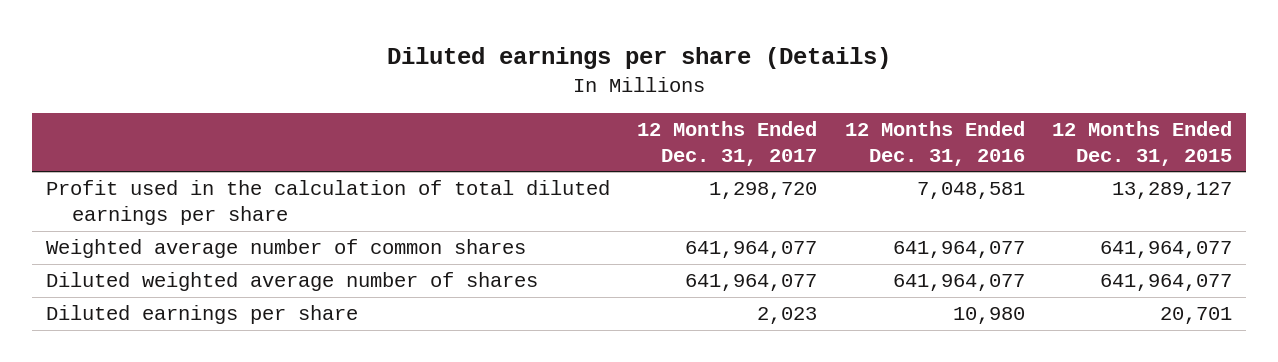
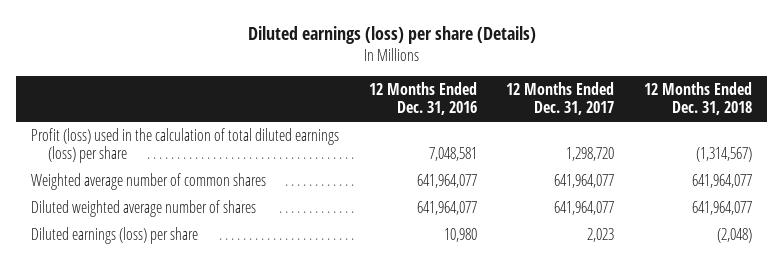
- Diluted earnings per share (Details)
+ Diluted earnings (loss) per share (Details)
- | 12 Months Ended Dec. 31, 2017 | 12 Months Ended Dec. 31, 2016 | 12 Months Ended Dec. 31, 2015
+ | 12 Months Ended Dec. 31, 2016 | 12 Months Ended Dec. 31, 2017 | 12 Months Ended Dec. 31, 2018
- Profit used in the calculation of total diluted earnings per share | 1,298,720 | 7,048,581 | 13,289,127
+ Profit (loss) used in the calculation of total diluted earnings (loss) per share | 7,048,581 | 1,298,720 | (1,314,567)
- Diluted earnings per share | 2,023 | 10,980 | 20,701
+ Diluted earnings (loss) per share | 10,980 | 2,023 | (2,048)

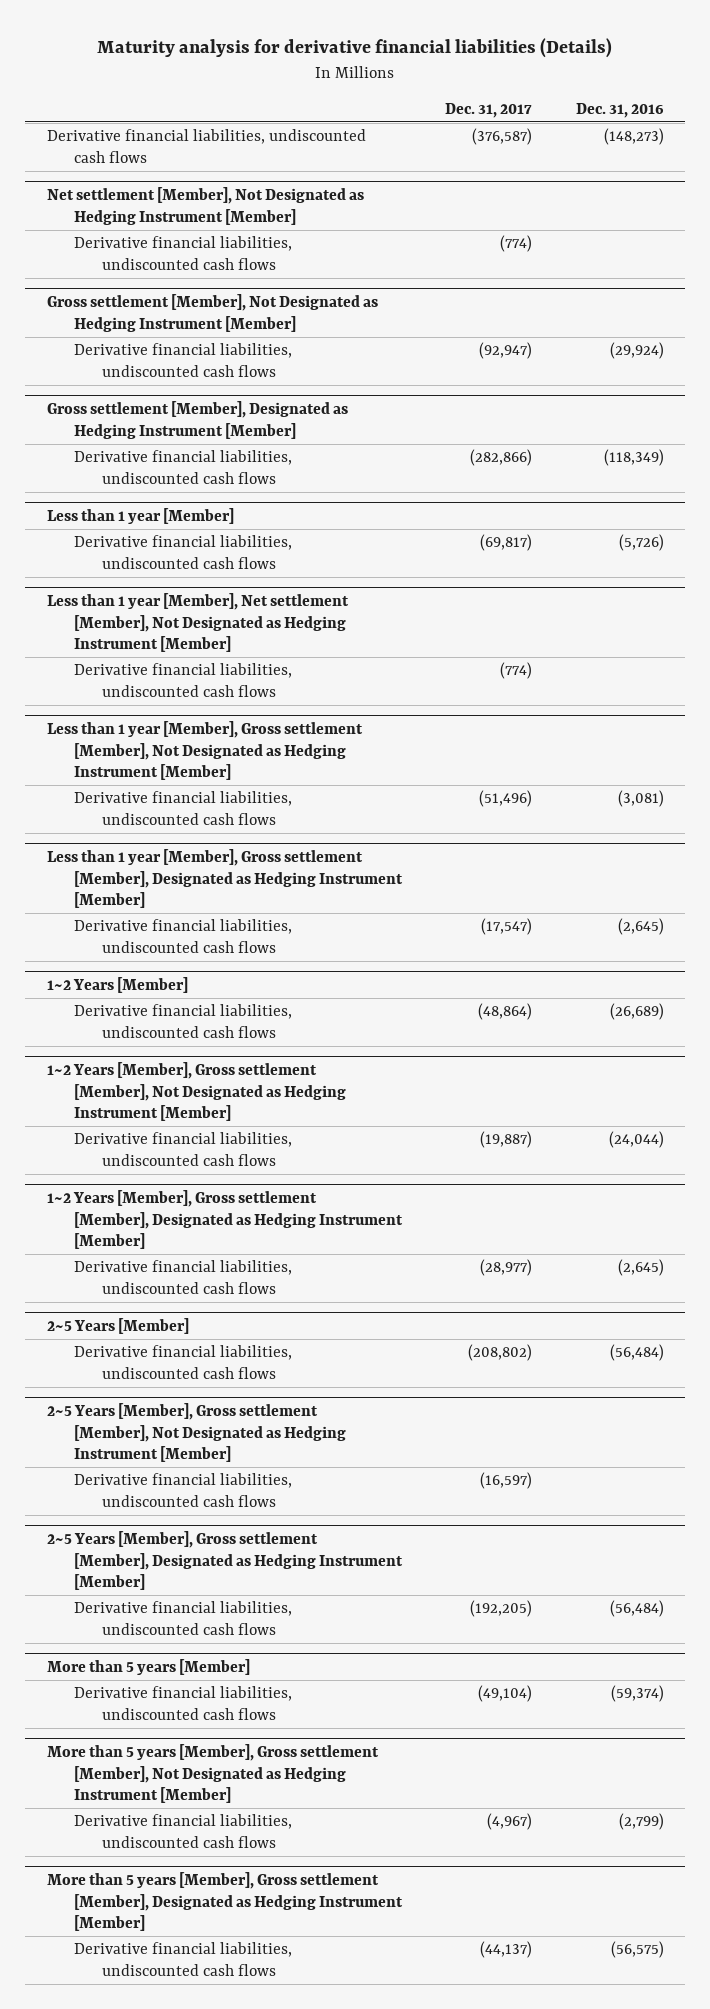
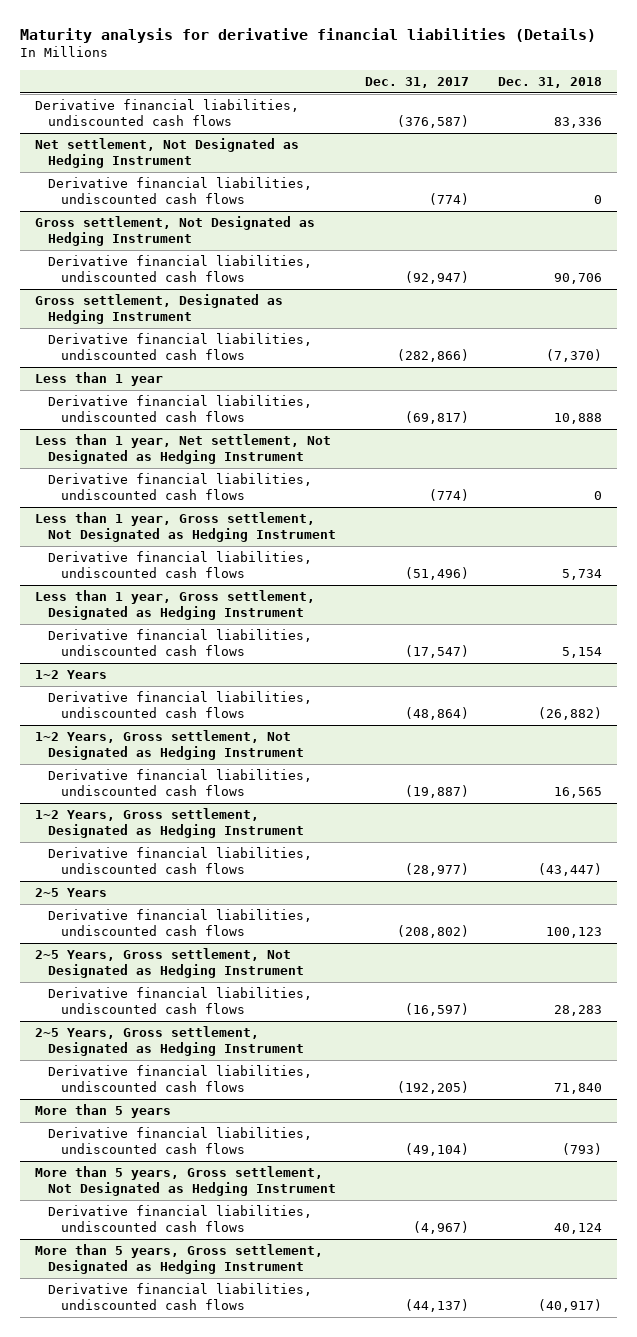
- | Dec. 31, 2017 | Dec. 31, 2016
+ | Dec. 31, 2017 | Dec. 31, 2018
- Net settlement [Member], Not Designated as Hedging Instrument [Member]
+ Net settlement, Not Designated as Hedging Instrument
- Gross settlement [Member], Not Designated as Hedging Instrument [Member]
+ Gross settlement, Not Designated as Hedging Instrument
- Gross settlement [Member], Designated as Hedging Instrument [Member]
+ Gross settlement, Designated as Hedging Instrument
- Less than 1 year [Member]
+ Less than 1 year
- Less than 1 year [Member], Net settlement [Member], Not Designated as Hedging Instrument [Member]
+ Less than 1 year, Net settlement, Not Designated as Hedging Instrument
- Less than 1 year [Member], Gross settlement [Member], Not Designated as Hedging Instrument [Member]
+ Less than 1 year, Gross settlement, Not Designated as Hedging Instrument
- Less than 1 year [Member], Gross settlement [Member], Designated as Hedging Instrument [Member]
+ Less than 1 year, Gross settlement, Designated as Hedging Instrument
- 1~2 Years [Member]
+ 1~2 Years
- 1~2 Years [Member], Gross settlement [Member], Not Designated as Hedging Instrument [Member]
+ 1~2 Years, Gross settlement, Not Designated as Hedging Instrument
- 1~2 Years [Member], Gross settlement [Member], Designated as Hedging Instrument [Member]
+ 1~2 Years, Gross settlement, Designated as Hedging Instrument
- 2~5 Years [Member]
+ 2~5 Years
- 2~5 Years [Member], Gross settlement [Member], Not Designated as Hedging Instrument [Member]
+ 2~5 Years, Gross settlement, Not Designated as Hedging Instrument
- 2~5 Years [Member], Gross settlement [Member], Designated as Hedging Instrument [Member]
+ 2~5 Years, Gross settlement, Designated as Hedging Instrument
- More than 5 years [Member]
+ More than 5 years
- More than 5 years [Member], Gross settlement [Member], Not Designated as Hedging Instrument [Member]
+ More than 5 years, Gross settlement, Not Designated as Hedging Instrument
- More than 5 years [Member], Gross settlement [Member], Designated as Hedging Instrument [Member]
+ More than 5 years, Gross settlement, Designated as Hedging Instrument

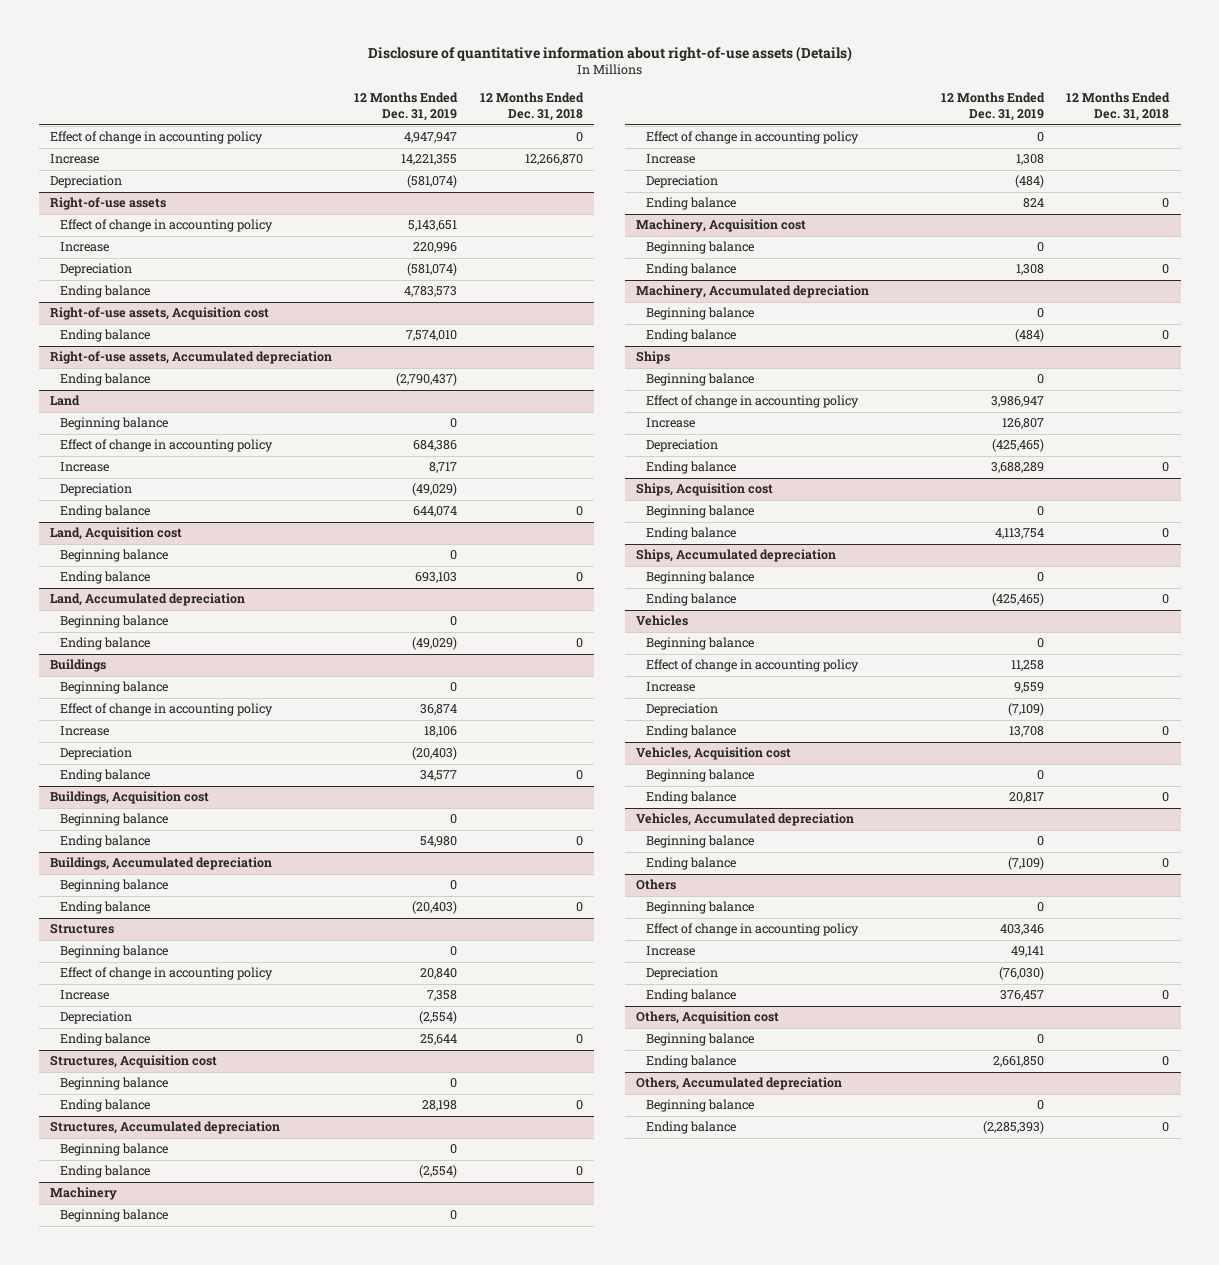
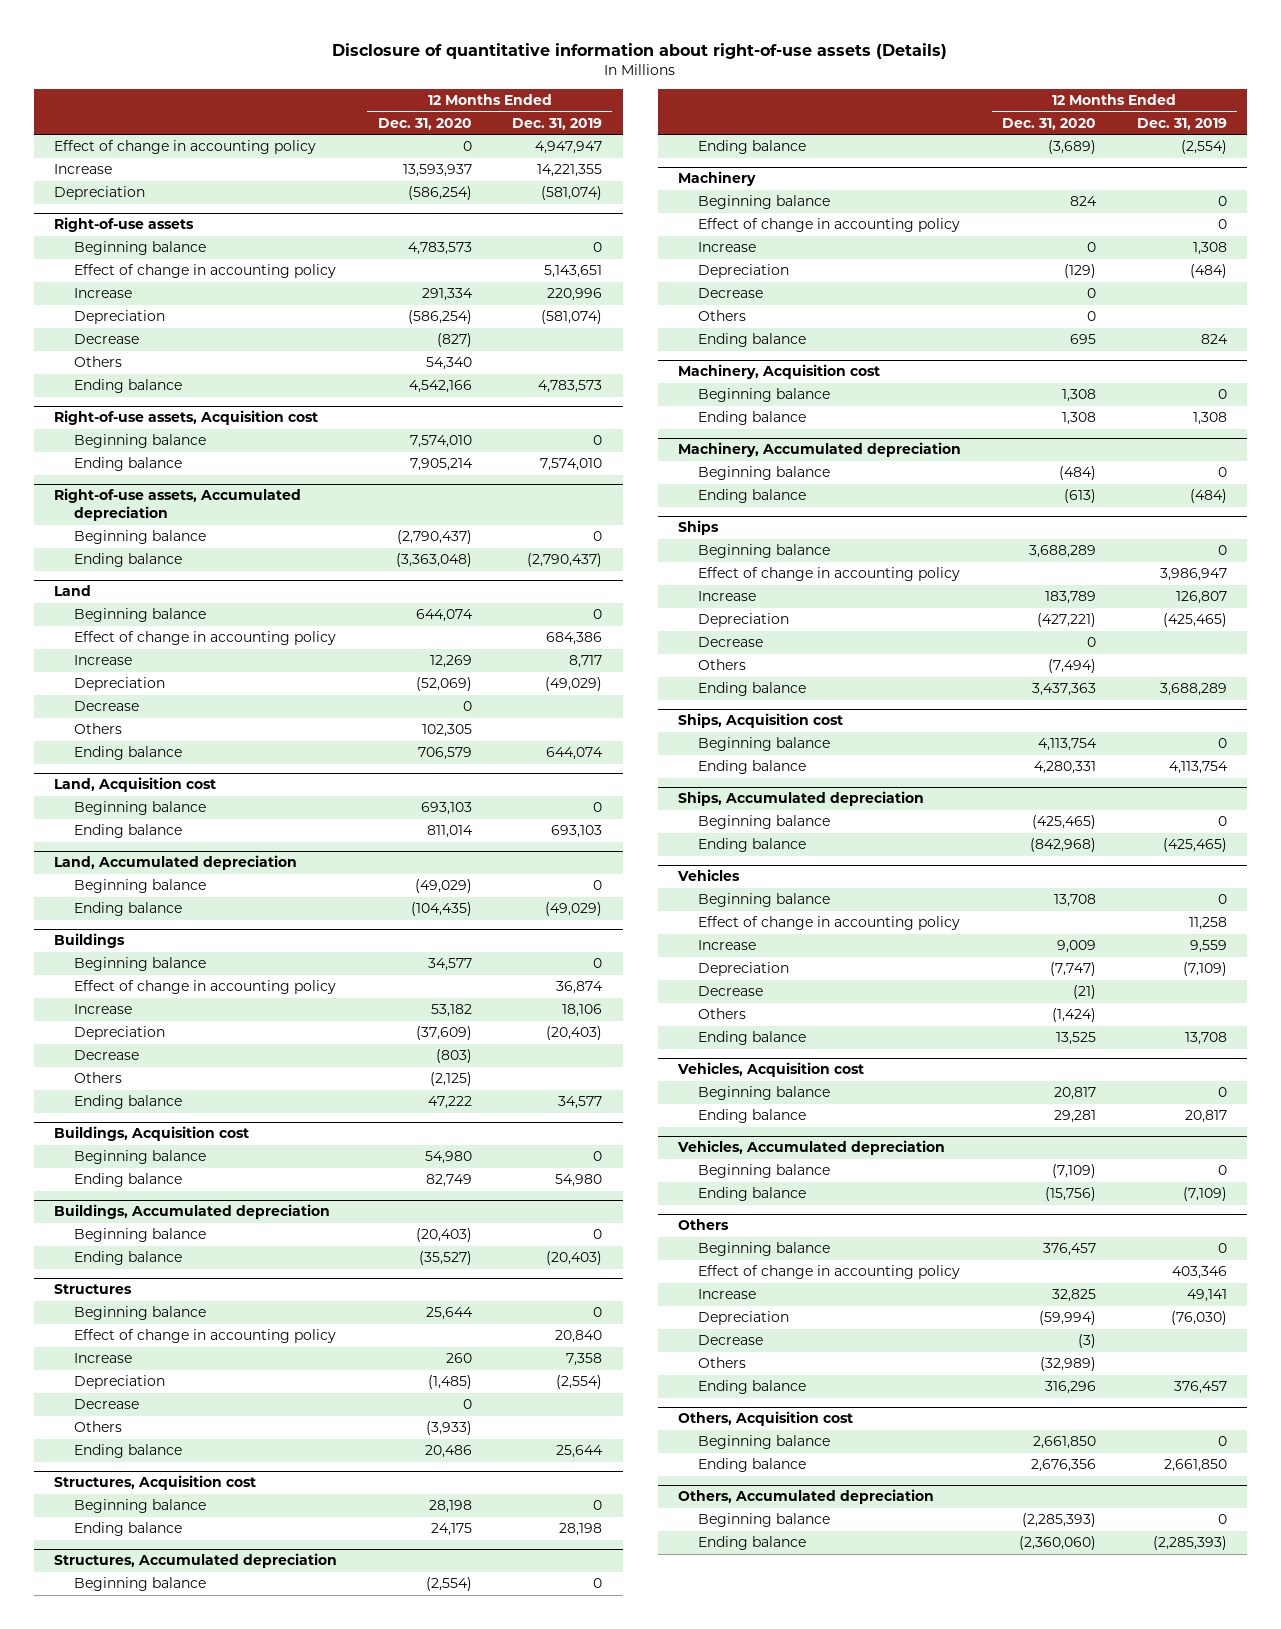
- | 12 Months Ended Dec. 31, 2019 | 12 Months Ended Dec. 31, 2018
+ | 12 Months Ended Dec. 31, 2020 | 12 Months Ended Dec. 31, 2019
@ Right-of-use assets
+ Beginning balance | 4,783,573 | 0
+ Decrease | (827) |
+ Others | 54,340 |
@ Right-of-use assets, Acquisition cost
+ Beginning balance | 7,574,010 | 0
@ Right-of-use assets, Accumulated depreciation
+ Beginning balance | (2,790,437) | 0
@ Land
+ Decrease | 0 |
+ Others | 102,305 |
@ Buildings
+ Decrease | (803) |
+ Others | (2,125) |
@ Structures
+ Decrease | 0 |
+ Others | (3,933) |
@ Machinery
+ Decrease | 0 |
+ Others | 0 |
@ Ships
+ Decrease | 0 |
+ Others | (7,494) |
@ Vehicles
+ Decrease | (21) |
+ Others | (1,424) |
@ Others
+ Decrease | (3) |
+ Others | (32,989) |

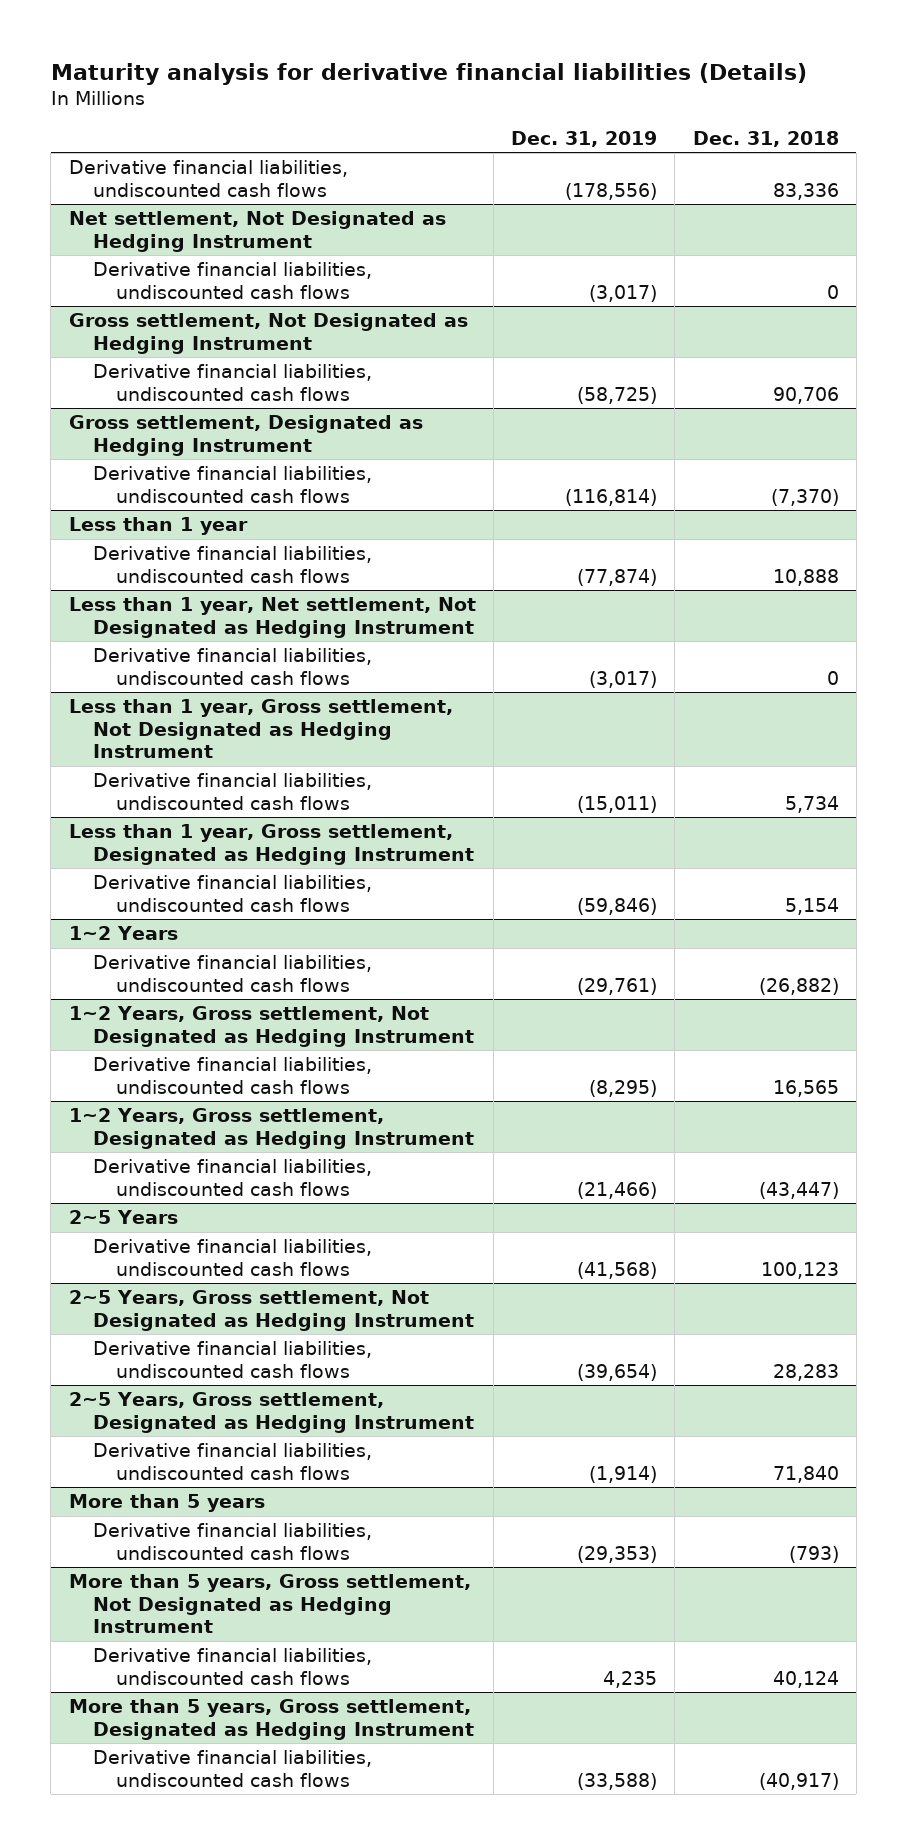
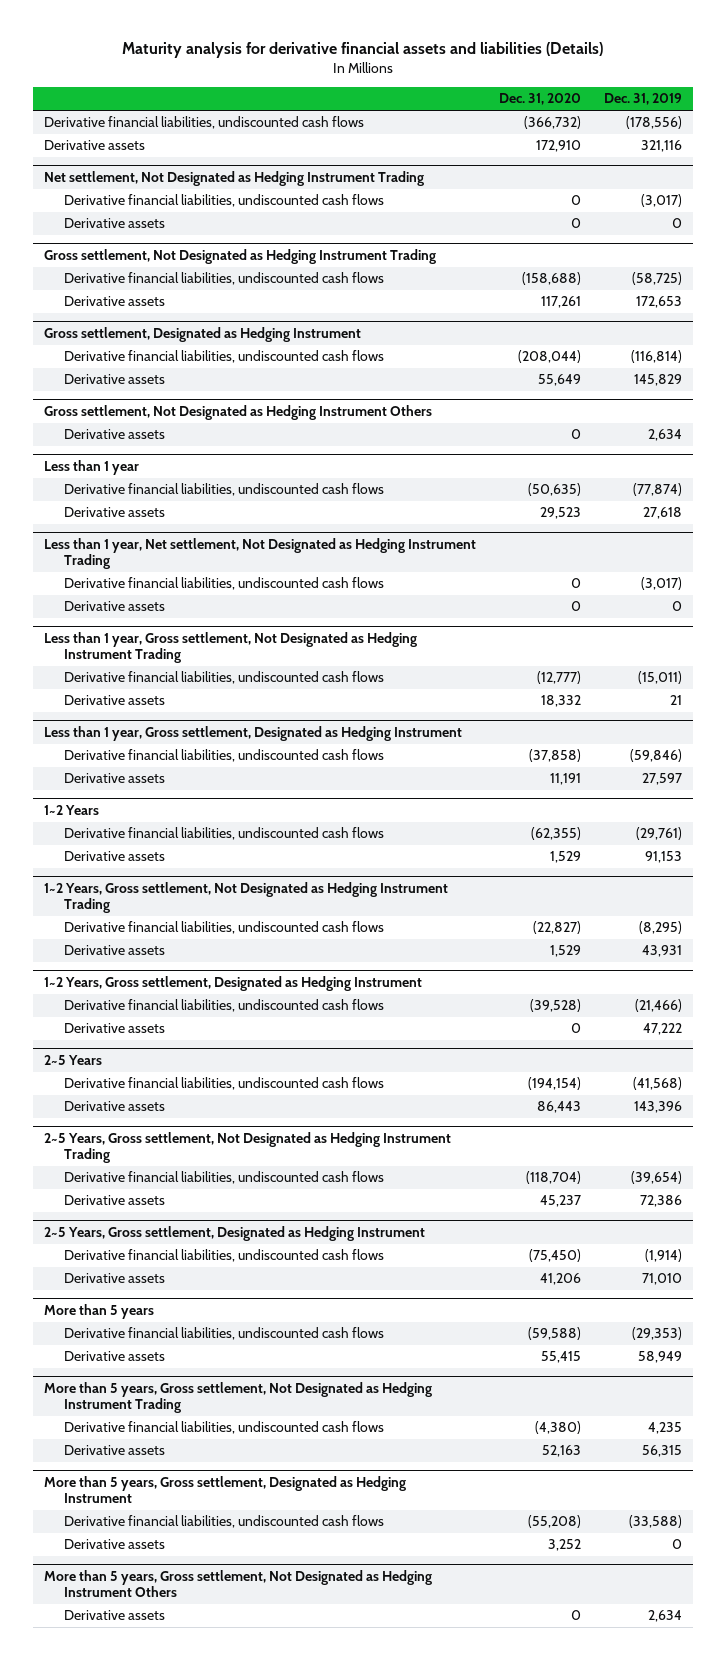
- Maturity analysis for derivative financial liabilities (Details)
+ Maturity analysis for derivative financial assets and liabilities (Details)
- | Dec. 31, 2019 | Dec. 31, 2018
+ | Dec. 31, 2020 | Dec. 31, 2019
- Net settlement, Not Designated as Hedging Instrument
+ Derivative assets | 172,910 | 321,116
+ Net settlement, Not Designated as Hedging Instrument Trading
- Gross settlement, Not Designated as Hedging Instrument
+ Derivative assets | 0 | 0
+ Gross settlement, Not Designated as Hedging Instrument Trading
+ Derivative assets | 117,261 | 172,653
@ Gross settlement, Designated as Hedging Instrument
+ Derivative assets | 55,649 | 145,829
+ Gross settlement, Not Designated as Hedging Instrument Others
+ Derivative assets | 0 | 2,634
- Less than 1 year, Net settlement, Not Designated as Hedging Instrument
@ Less than 1 year
+ Derivative assets | 29,523 | 27,618
+ Less than 1 year, Net settlement, Not Designated as Hedging Instrument Trading
- Less than 1 year, Gross settlement, Not Designated as Hedging Instrument
+ Derivative assets | 0 | 0
+ Less than 1 year, Gross settlement, Not Designated as Hedging Instrument Trading
+ Derivative assets | 18,332 | 21
@ Less than 1 year, Gross settlement, Designated as Hedging Instrument
+ Derivative assets | 11,191 | 27,597
- 1~2 Years, Gross settlement, Not Designated as Hedging Instrument
@ 1~2 Years
+ Derivative assets | 1,529 | 91,153
+ 1~2 Years, Gross settlement, Not Designated as Hedging Instrument Trading
+ Derivative assets | 1,529 | 43,931
@ 1~2 Years, Gross settlement, Designated as Hedging Instrument
+ Derivative assets | 0 | 47,222
- 2~5 Years, Gross settlement, Not Designated as Hedging Instrument
@ 2~5 Years
+ Derivative assets | 86,443 | 143,396
+ 2~5 Years, Gross settlement, Not Designated as Hedging Instrument Trading
+ Derivative assets | 45,237 | 72,386
@ 2~5 Years, Gross settlement, Designated as Hedging Instrument
+ Derivative assets | 41,206 | 71,010
- More than 5 years, Gross settlement, Not Designated as Hedging Instrument
@ More than 5 years
+ Derivative assets | 55,415 | 58,949
+ More than 5 years, Gross settlement, Not Designated as Hedging Instrument Trading
+ Derivative assets | 52,163 | 56,315
@ More than 5 years, Gross settlement, Designated as Hedging Instrument
+ Derivative assets | 3,252 | 0
+ More than 5 years, Gross settlement, Not Designated as Hedging Instrument Others
+ Derivative assets | 0 | 2,634

